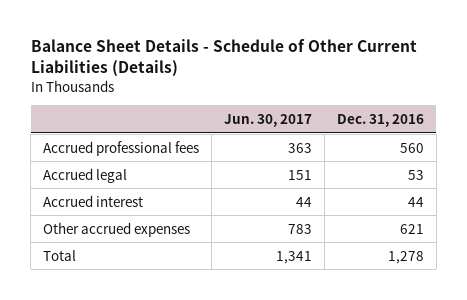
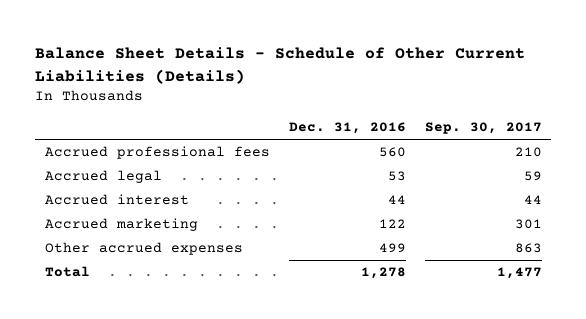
- | Jun. 30, 2017 | Dec. 31, 2016
+ | Dec. 31, 2016 | Sep. 30, 2017
- Other accrued expenses | 783 | 621
+ Accrued marketing | 122 | 301
+ Other accrued expenses | 499 | 863

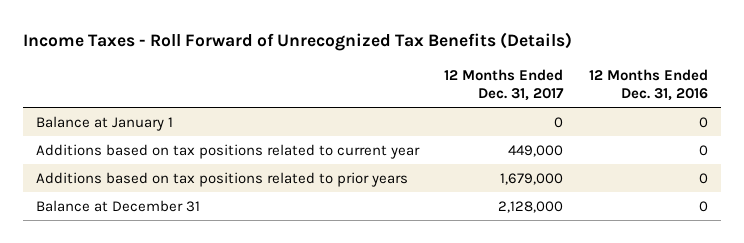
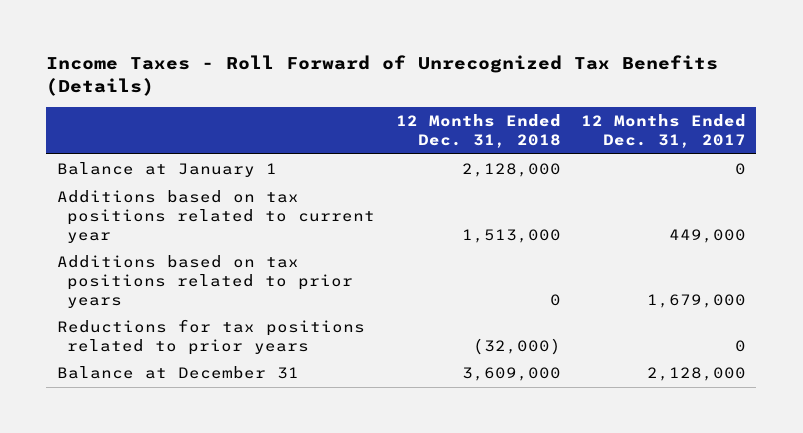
- | 12 Months Ended Dec. 31, 2017 | 12 Months Ended Dec. 31, 2016
+ | 12 Months Ended Dec. 31, 2018 | 12 Months Ended Dec. 31, 2017
+ Reductions for tax positions related to prior years | (32,000) | 0

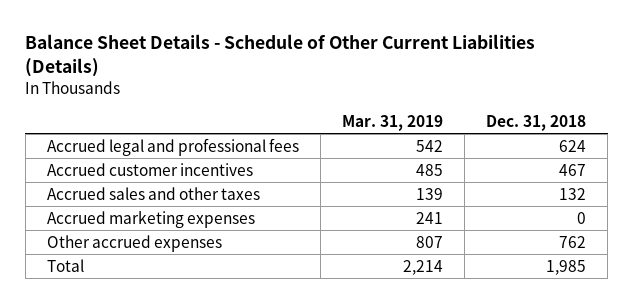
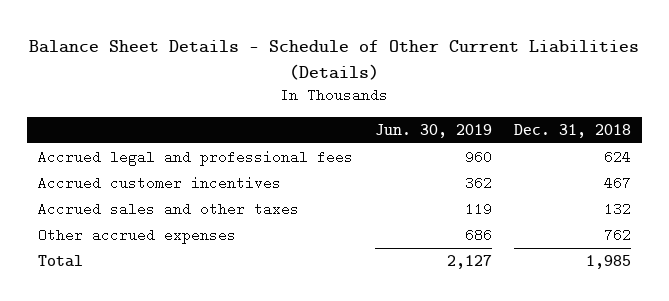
- | Mar. 31, 2019 | Dec. 31, 2018
+ | Jun. 30, 2019 | Dec. 31, 2018
- Accrued marketing expenses | 241 | 0

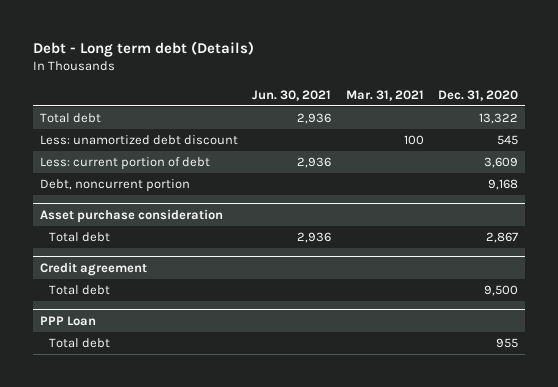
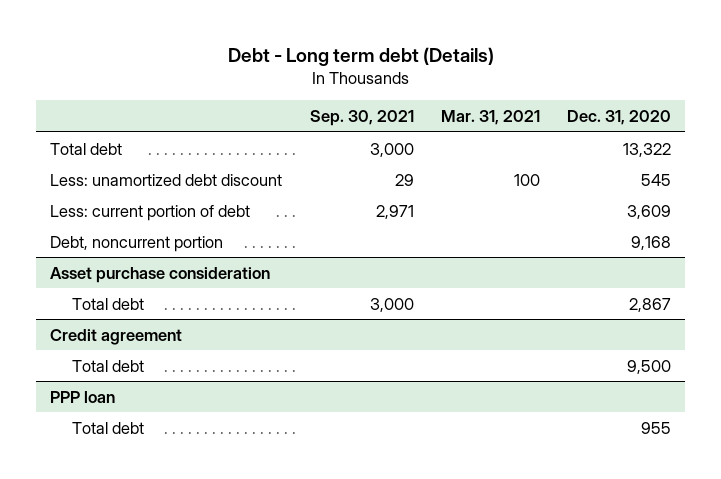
- | Jun. 30, 2021 | Mar. 31, 2021 | Dec. 31, 2020
+ | Sep. 30, 2021 | Mar. 31, 2021 | Dec. 31, 2020
- PPP Loan
+ PPP loan

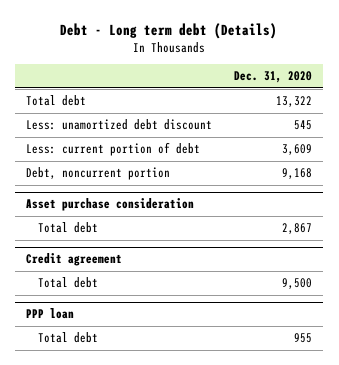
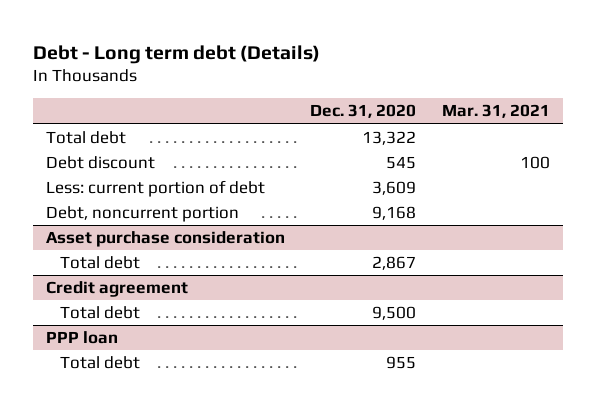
- | Dec. 31, 2020
+ | Dec. 31, 2020 | Mar. 31, 2021
- Less: unamortized debt discount | 545
+ Debt discount | 545 | 100

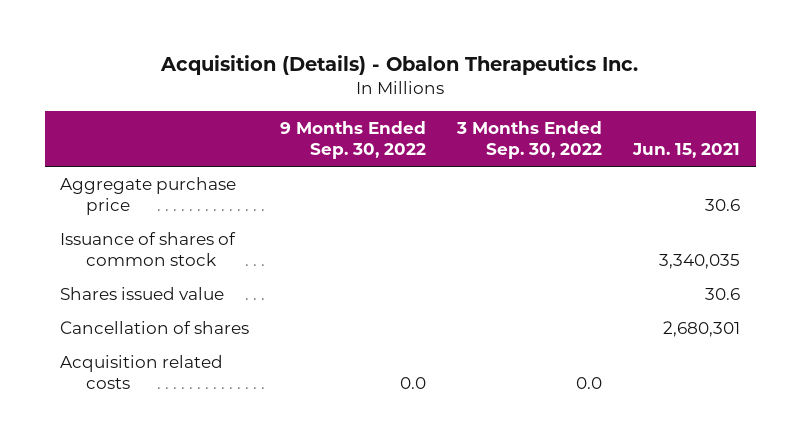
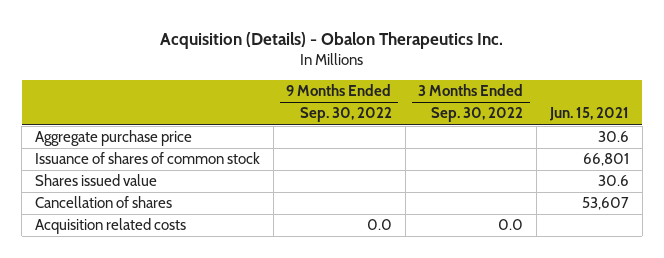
- Issuance of shares of common stock | | | 3,340,035
+ Issuance of shares of common stock | | | 66,801
- Cancellation of shares | | | 2,680,301
+ Cancellation of shares | | | 53,607

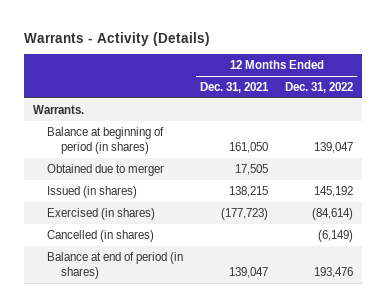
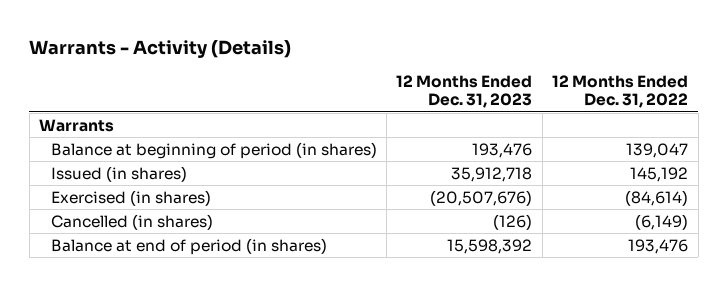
- | 12 Months Ended Dec. 31, 2021 | 12 Months Ended Dec. 31, 2022
+ | 12 Months Ended Dec. 31, 2023 | 12 Months Ended Dec. 31, 2022
- Warrants.
+ Warrants
- Obtained due to merger | 17,505 |

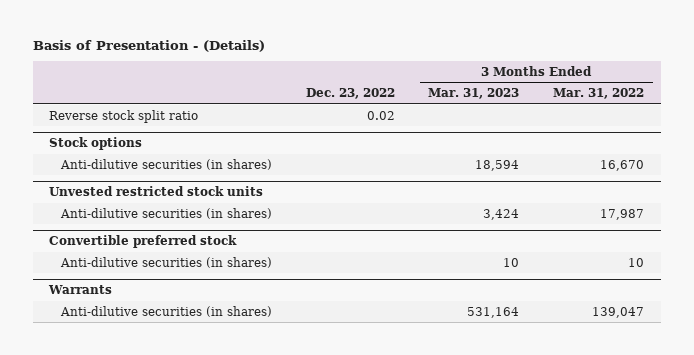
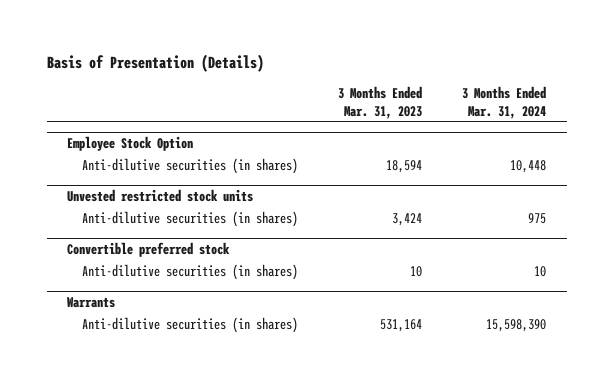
- Basis of Presentation - (Details)
+ Basis of Presentation (Details)
- | Dec. 23, 2022 | 3 Months Ended Mar. 31, 2023 | 3 Months Ended Mar. 31, 2022
+ | 3 Months Ended Mar. 31, 2023 | 3 Months Ended Mar. 31, 2024
- Reverse stock split ratio | 0.02 | |
- Stock options
+ Employee Stock Option

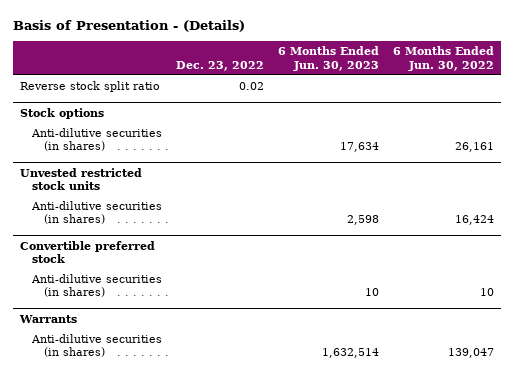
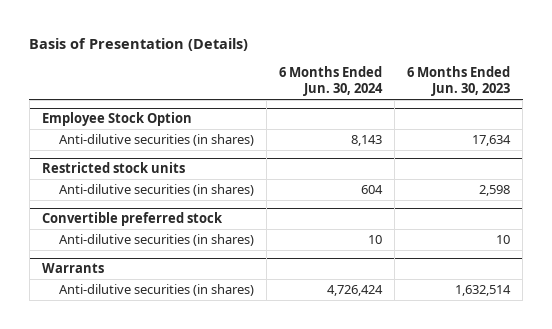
- Basis of Presentation - (Details)
+ Basis of Presentation (Details)
- | Dec. 23, 2022 | 6 Months Ended Jun. 30, 2023 | 6 Months Ended Jun. 30, 2022
+ | 6 Months Ended Jun. 30, 2024 | 6 Months Ended Jun. 30, 2023
- Reverse stock split ratio | 0.02 | |
- Stock options
+ Employee Stock Option
- Unvested restricted stock units
+ Restricted stock units

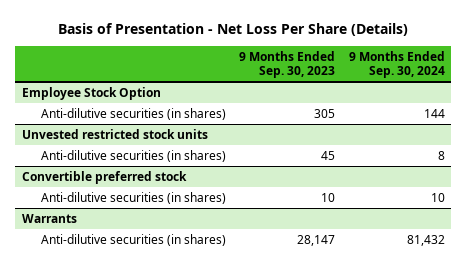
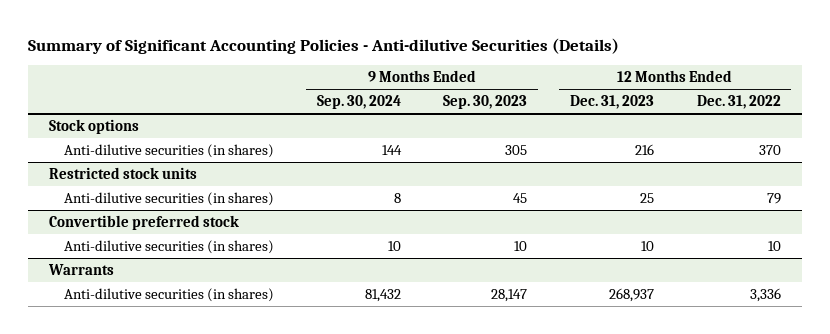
- Basis of Presentation - Net Loss Per Share (Details)
+ Summary of Significant Accounting Policies - Anti-dilutive Securities (Details)
- | 9 Months Ended Sep. 30, 2023 | 9 Months Ended Sep. 30, 2024
+ | 9 Months Ended Sep. 30, 2024 | 9 Months Ended Sep. 30, 2023 | 12 Months Ended Dec. 31, 2023 | 12 Months Ended Dec. 31, 2022
- Employee Stock Option
+ Stock options
- Unvested restricted stock units
+ Restricted stock units

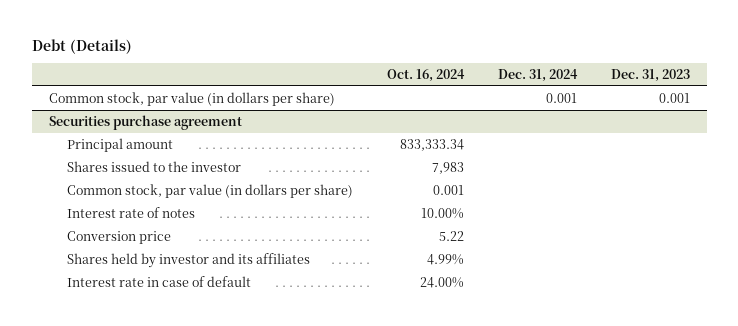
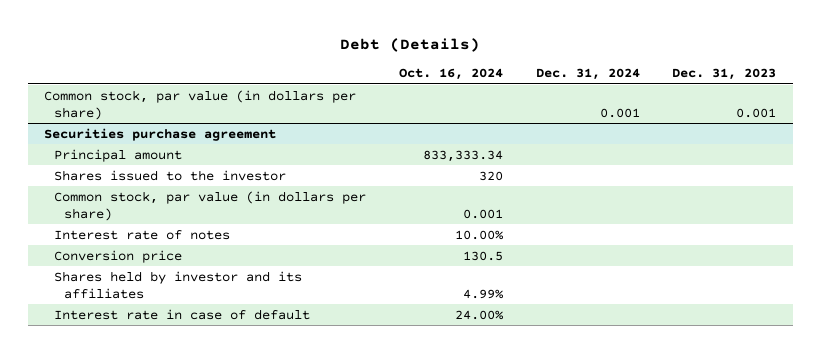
@ Securities purchase agreement
- Shares issued to the investor | 7,983 | |
+ Shares issued to the investor | 320 | |
- Conversion price | 5.22 | |
+ Conversion price | 130.5 | |

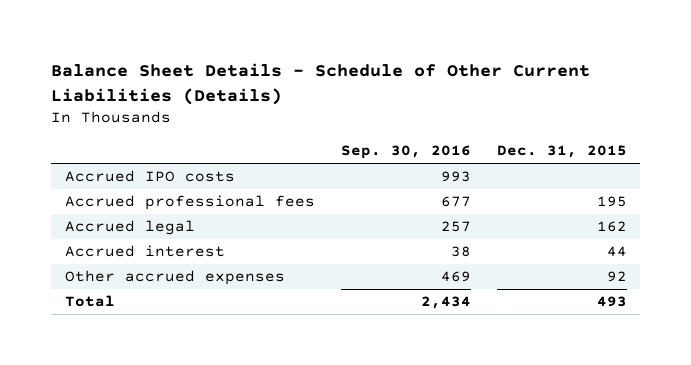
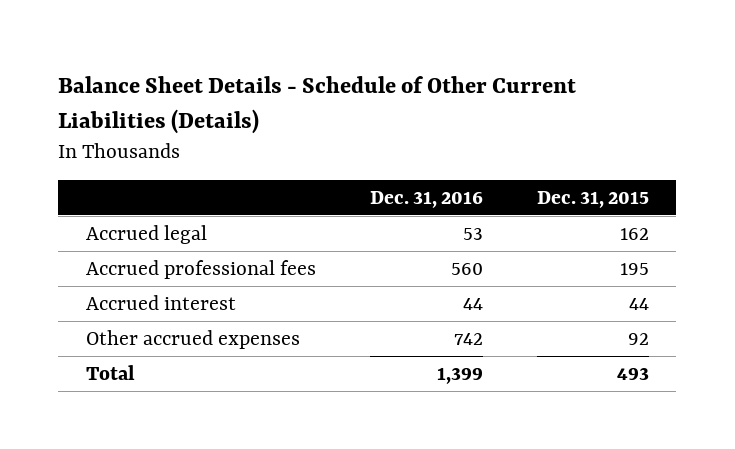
- | Sep. 30, 2016 | Dec. 31, 2015
+ | Dec. 31, 2016 | Dec. 31, 2015
- Accrued IPO costs | 993 |
moved down: Accrued professional fees | 560 | 195

